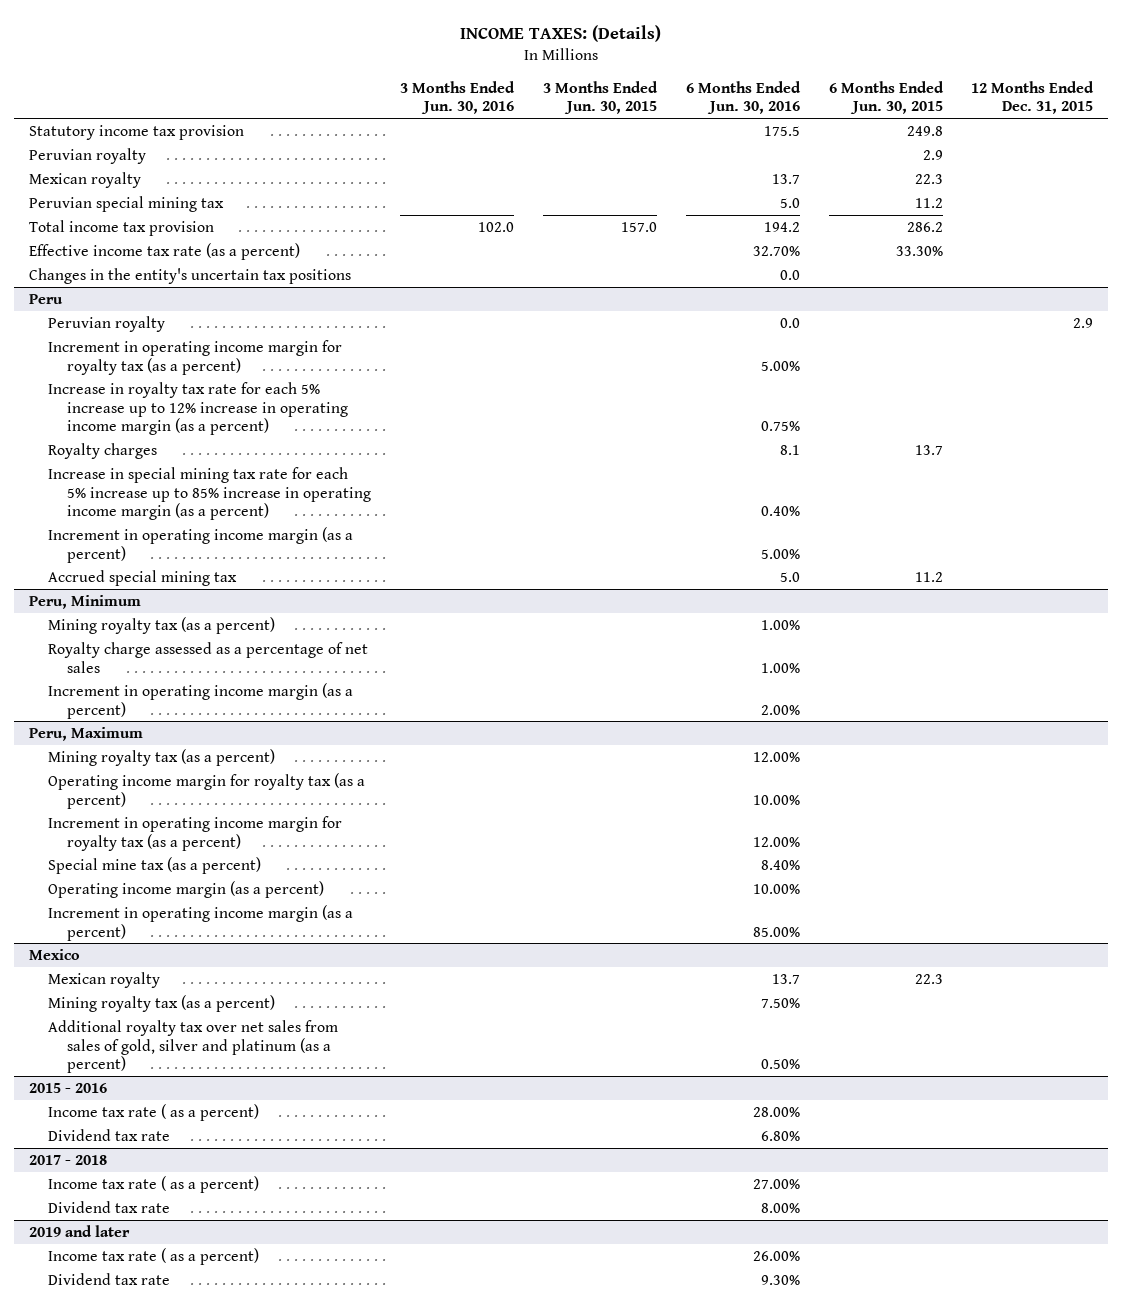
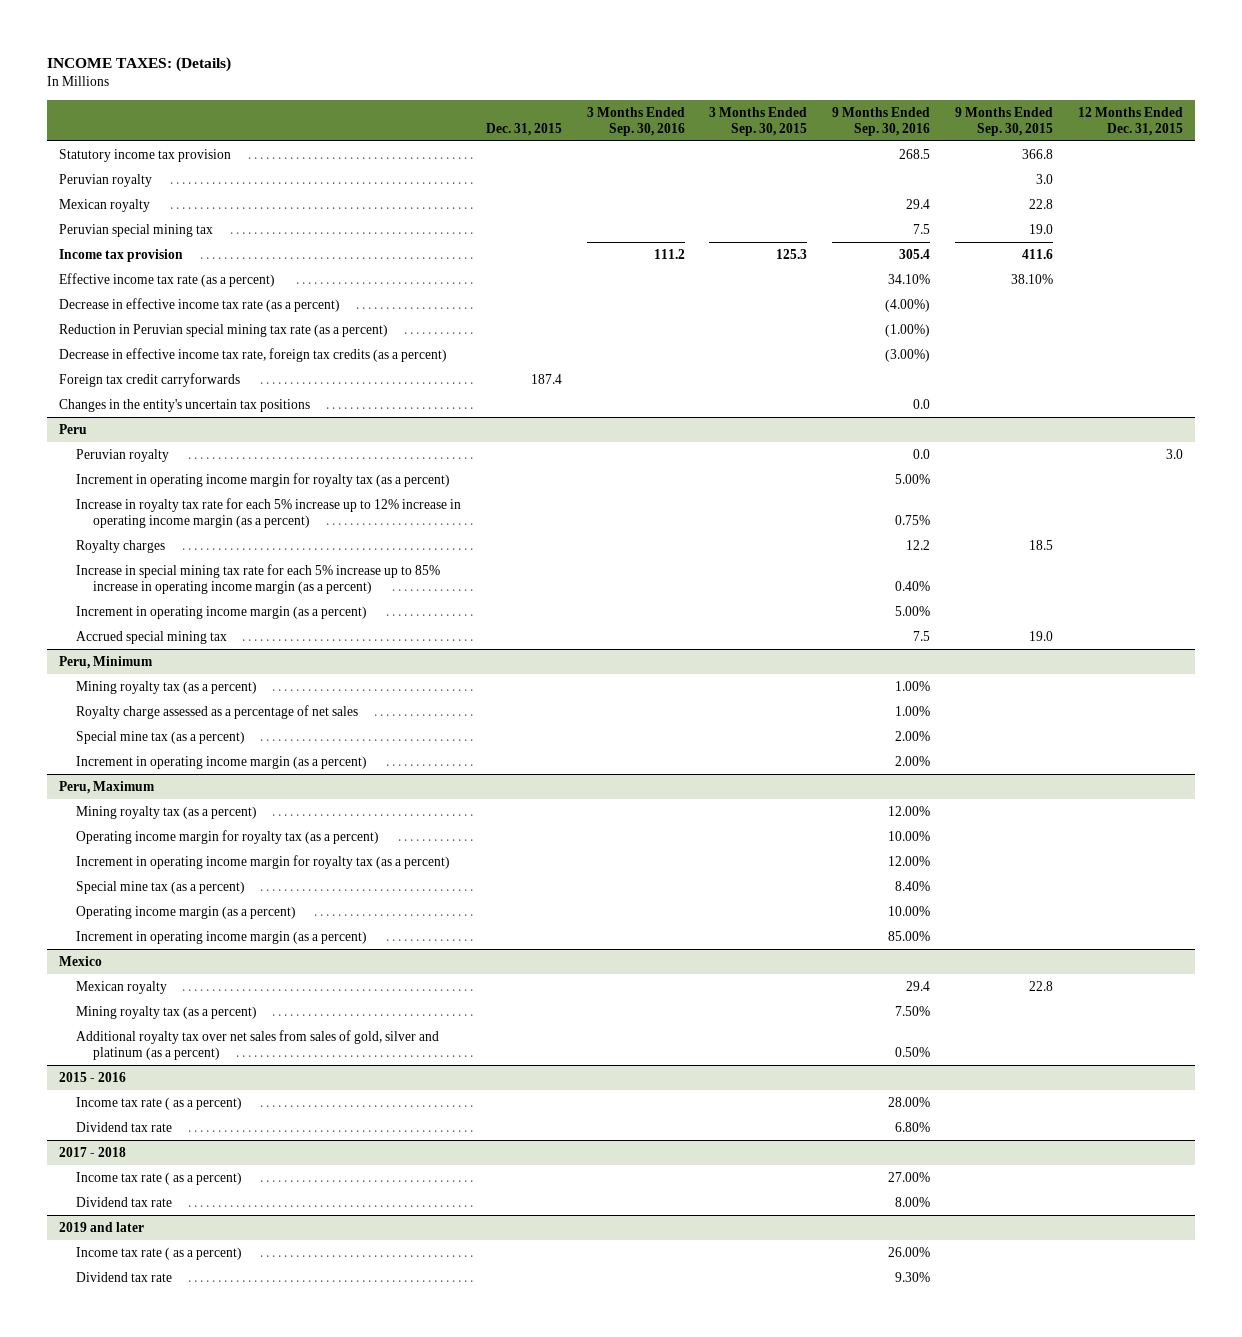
- | 3 Months Ended Jun. 30, 2016 | 3 Months Ended Jun. 30, 2015 | 6 Months Ended Jun. 30, 2016 | 6 Months Ended Jun. 30, 2015 | 12 Months Ended Dec. 31, 2015
+ | Dec. 31, 2015 | 3 Months Ended Sep. 30, 2016 | 3 Months Ended Sep. 30, 2015 | 9 Months Ended Sep. 30, 2016 | 9 Months Ended Sep. 30, 2015 | 12 Months Ended Dec. 31, 2015
- Total income tax provision | 102.0 | 157.0 | 194.2 | 286.2 |
+ Income tax provision | | 111.2 | 125.3 | 305.4 | 411.6 |
+ Decrease in effective income tax rate (as a percent) | | | | (4.00%) | |
+ Reduction in Peruvian special mining tax rate (as a percent) | | | | (1.00%) | |
+ Decrease in effective income tax rate, foreign tax credits (as a percent) | | | | (3.00%) | |
+ Foreign tax credit carryforwards | 187.4 | | | | |
@ Peru
- Peruvian royalty | | | 0.0 | | 2.9
+ Peruvian royalty | | | | 0.0 | | 3.0
@ Peru, Minimum
+ Special mine tax (as a percent) | | | | 2.00% | |

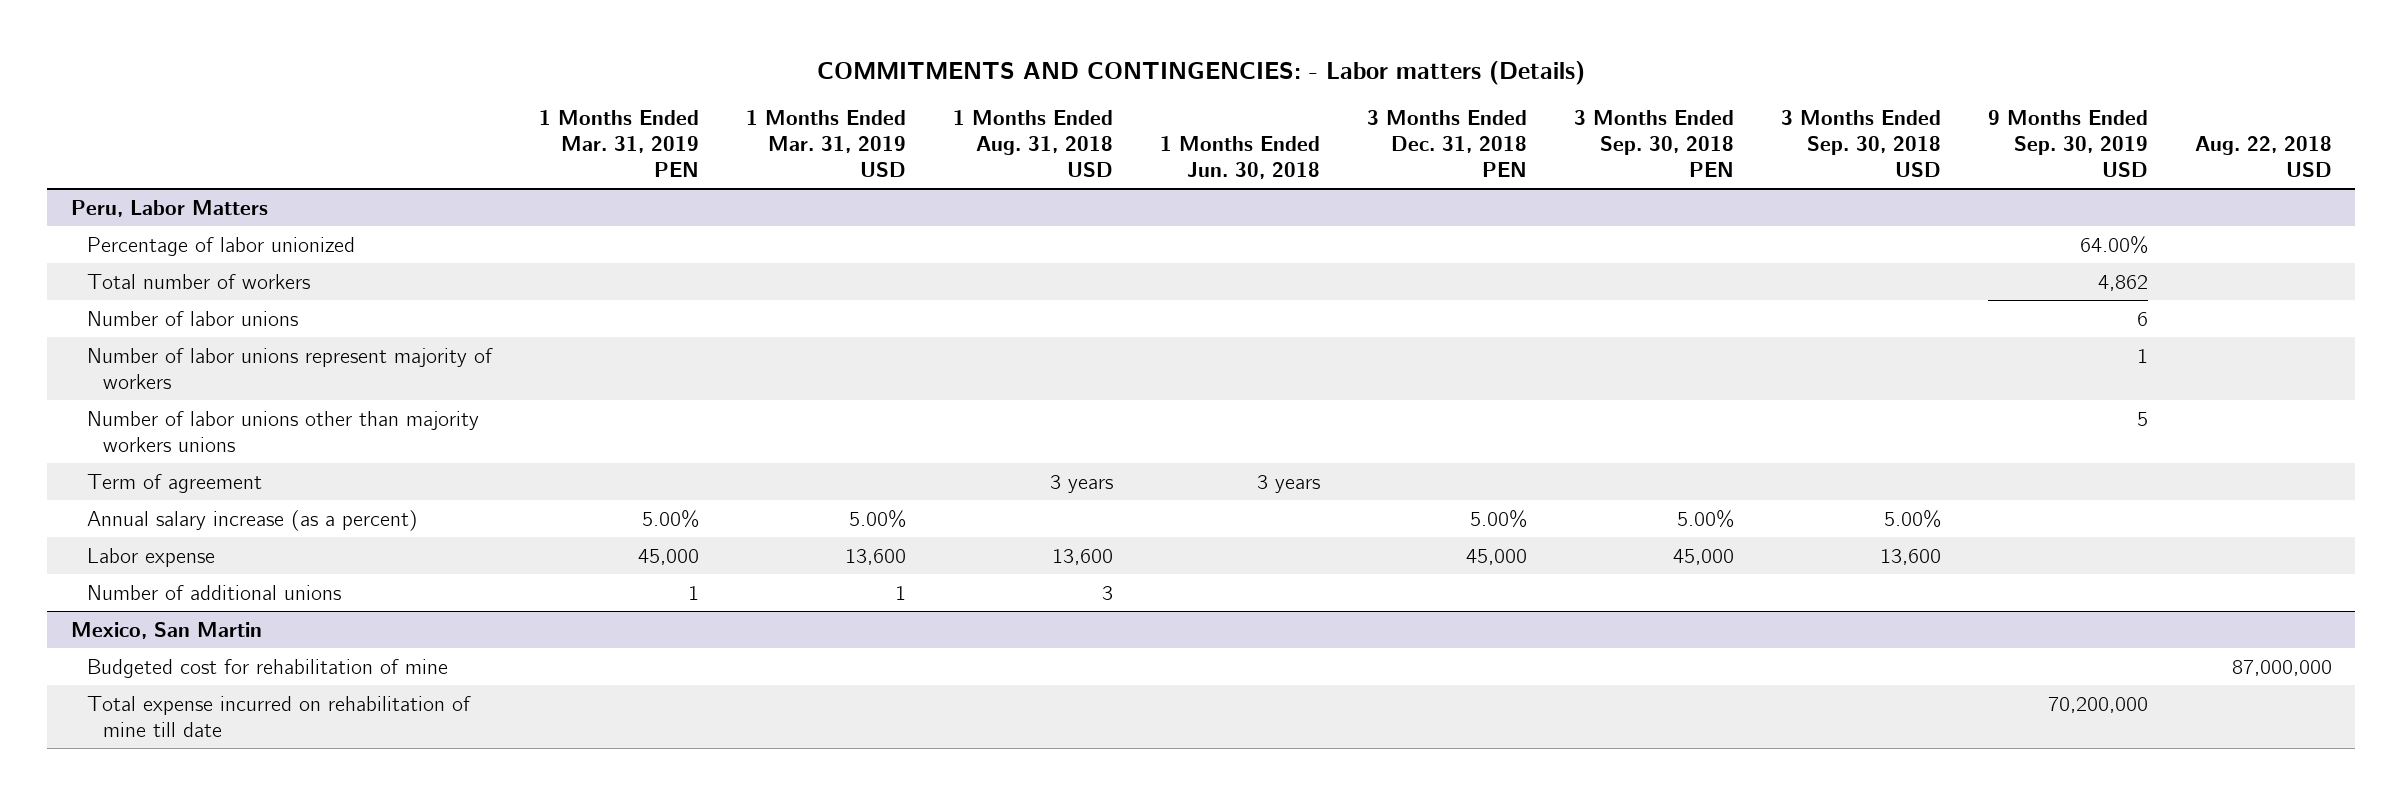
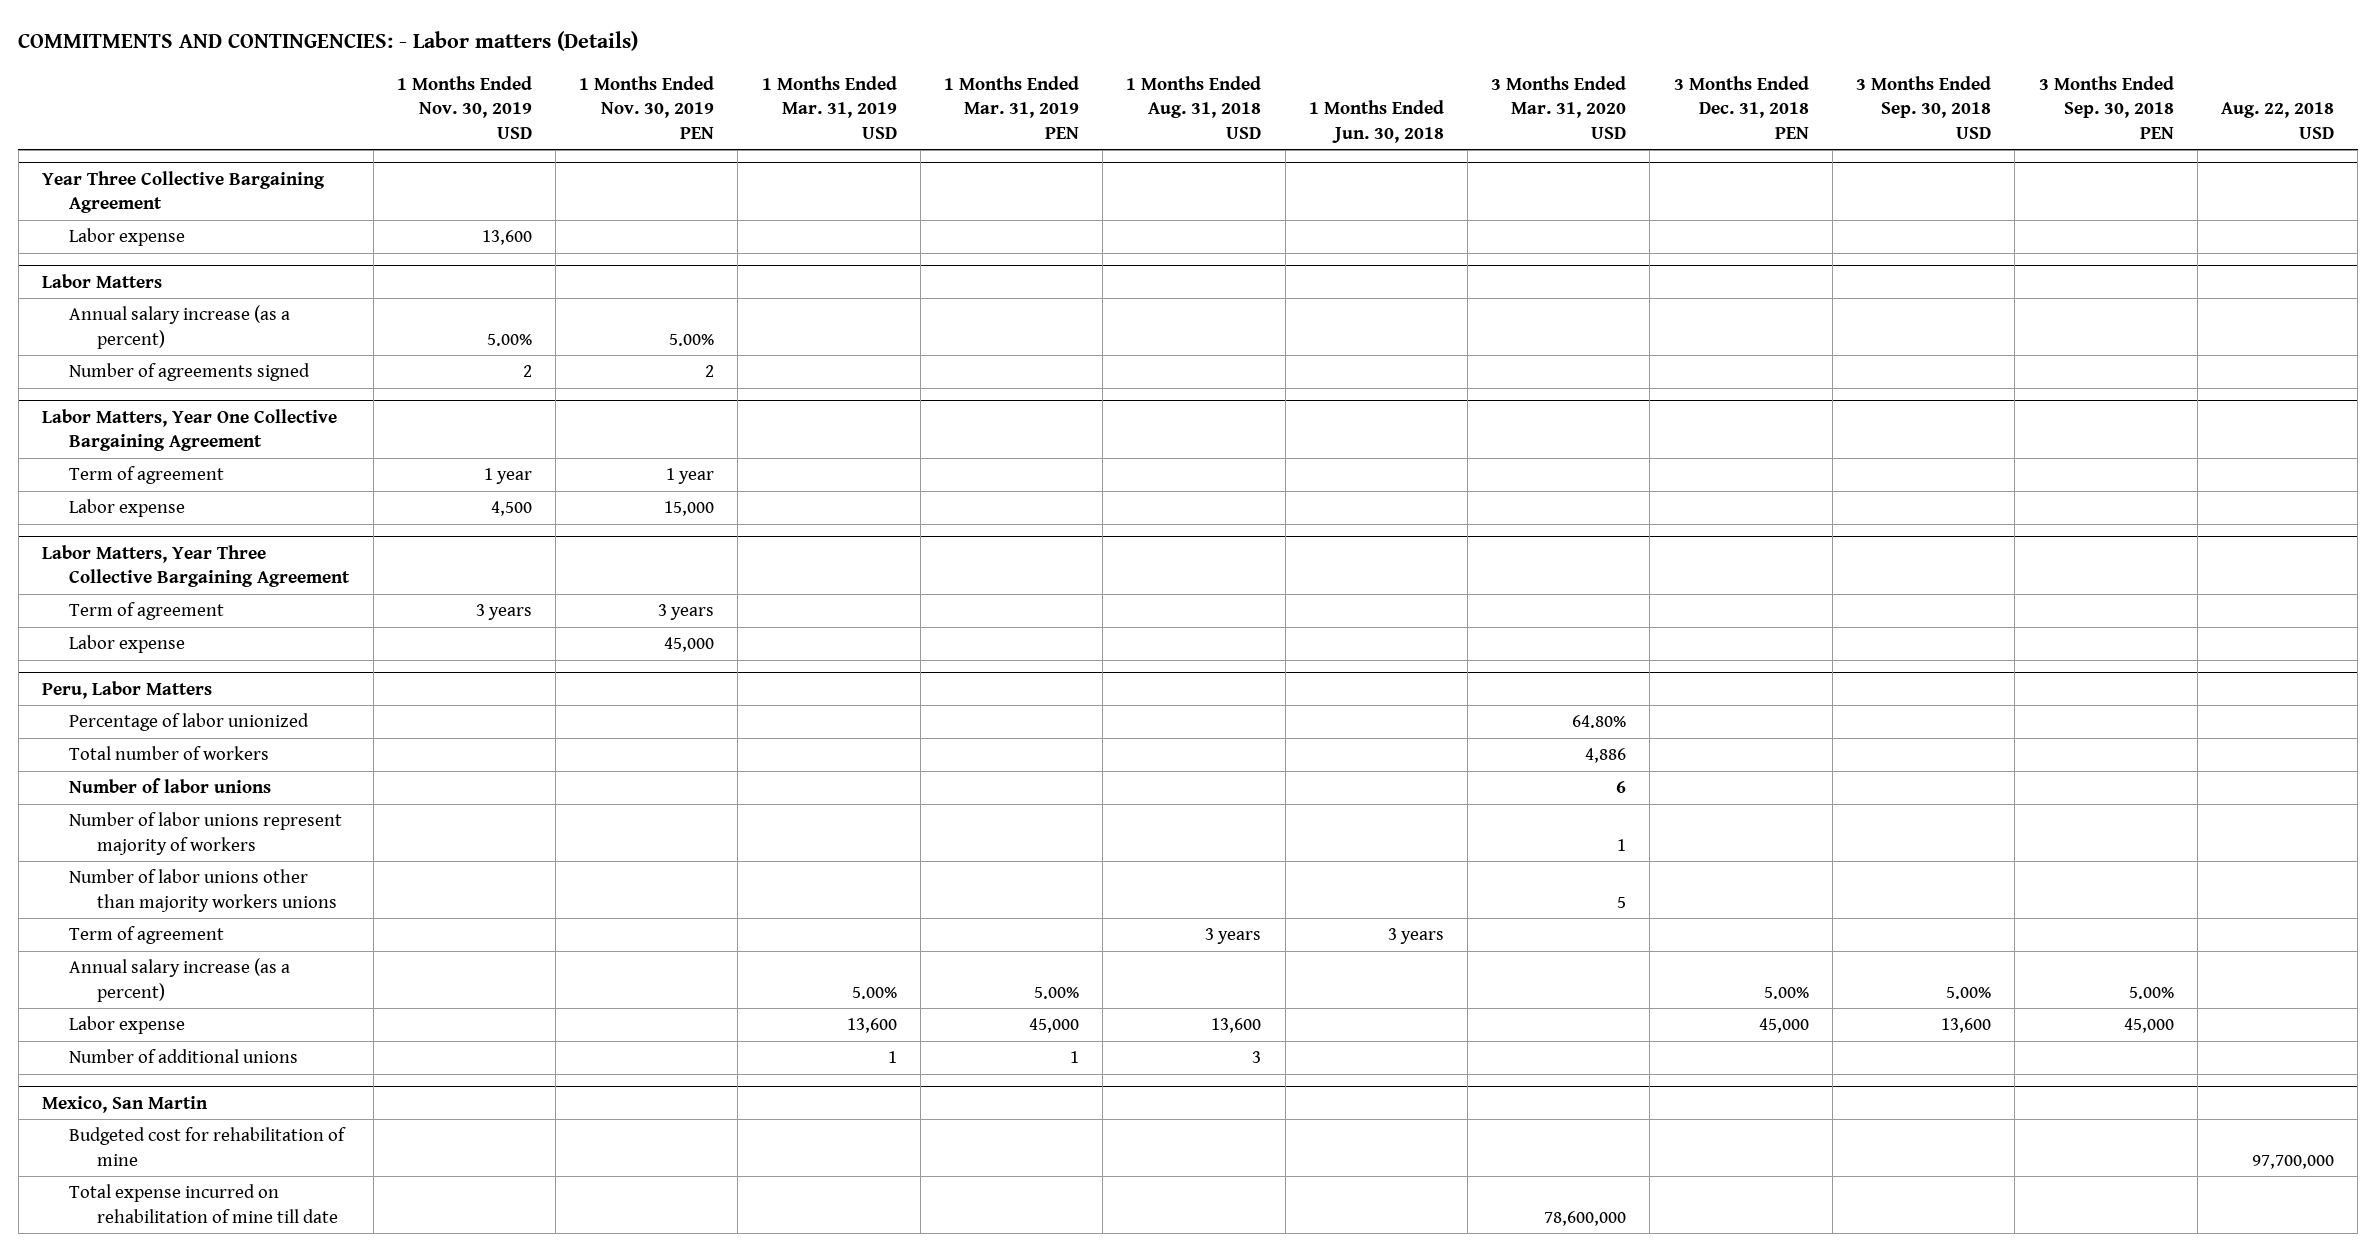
- | 1 Months Ended Mar. 31, 2019 PEN | 1 Months Ended Mar. 31, 2019 USD | 1 Months Ended Aug. 31, 2018 USD | 1 Months Ended Jun. 30, 2018 | 3 Months Ended Dec. 31, 2018 PEN | 3 Months Ended Sep. 30, 2018 PEN | 3 Months Ended Sep. 30, 2018 USD | 9 Months Ended Sep. 30, 2019 USD | Aug. 22, 2018 USD
+ | 1 Months Ended Nov. 30, 2019 USD | 1 Months Ended Nov. 30, 2019 PEN | 1 Months Ended Mar. 31, 2019 USD | 1 Months Ended Mar. 31, 2019 PEN | 1 Months Ended Aug. 31, 2018 USD | 1 Months Ended Jun. 30, 2018 | 3 Months Ended Mar. 31, 2020 USD | 3 Months Ended Dec. 31, 2018 PEN | 3 Months Ended Sep. 30, 2018 USD | 3 Months Ended Sep. 30, 2018 PEN | Aug. 22, 2018 USD
+ Year Three Collective Bargaining Agreement
+ Labor expense | 13,600 | | | | | | | | | |
+ Labor Matters
+ Annual salary increase (as a percent) | 5.00% | 5.00% | | | | | | | | |
+ Number of agreements signed | 2 | 2 | | | | | | | | |
+ Labor Matters, Year One Collective Bargaining Agreement
+ Term of agreement | 1 year | 1 year | | | | | | | | |
+ Labor expense | 4,500 | 15,000 | | | | | | | | |
+ Labor Matters, Year Three Collective Bargaining Agreement
+ Term of agreement | 3 years | 3 years | | | | | | | | |
+ Labor expense | | 45,000 | | | | | | | | |
@ Mexico, San Martin
- Budgeted cost for rehabilitation of mine | | | | | | | | | 87,000,000
+ Budgeted cost for rehabilitation of mine | | | | | | | | | | | 97,700,000

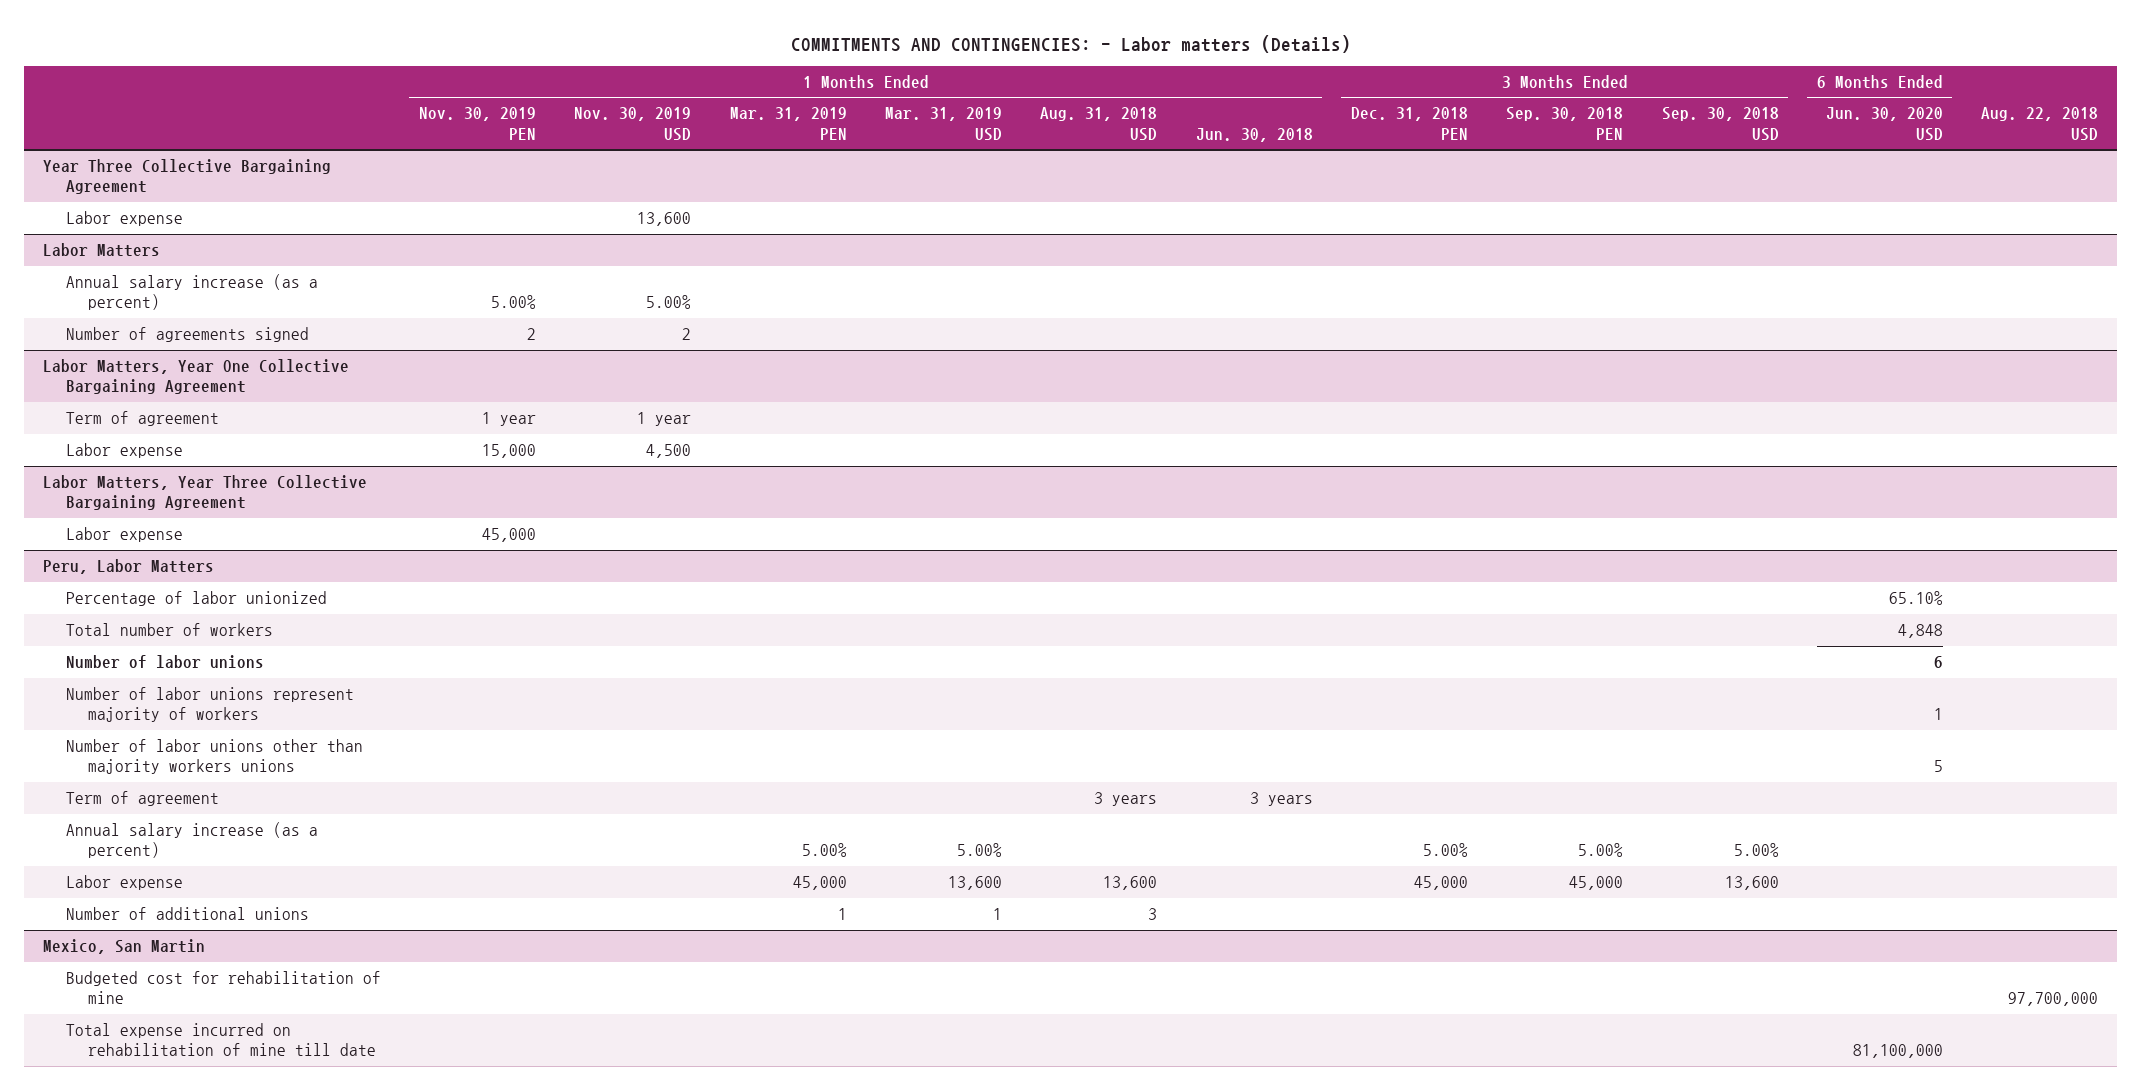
- | 1 Months Ended Nov. 30, 2019 USD | 1 Months Ended Nov. 30, 2019 PEN | 1 Months Ended Mar. 31, 2019 USD | 1 Months Ended Mar. 31, 2019 PEN | 1 Months Ended Aug. 31, 2018 USD | 1 Months Ended Jun. 30, 2018 | 3 Months Ended Mar. 31, 2020 USD | 3 Months Ended Dec. 31, 2018 PEN | 3 Months Ended Sep. 30, 2018 USD | 3 Months Ended Sep. 30, 2018 PEN | Aug. 22, 2018 USD
+ | 1 Months Ended Nov. 30, 2019 PEN | 1 Months Ended Nov. 30, 2019 USD | 1 Months Ended Mar. 31, 2019 PEN | 1 Months Ended Mar. 31, 2019 USD | 1 Months Ended Aug. 31, 2018 USD | 1 Months Ended Jun. 30, 2018 | 3 Months Ended Dec. 31, 2018 PEN | 3 Months Ended Sep. 30, 2018 PEN | 3 Months Ended Sep. 30, 2018 USD | 6 Months Ended Jun. 30, 2020 USD | Aug. 22, 2018 USD
@ Labor Matters, Year Three Collective Bargaining Agreement
- Term of agreement | 3 years | 3 years | | | | | | | | |

